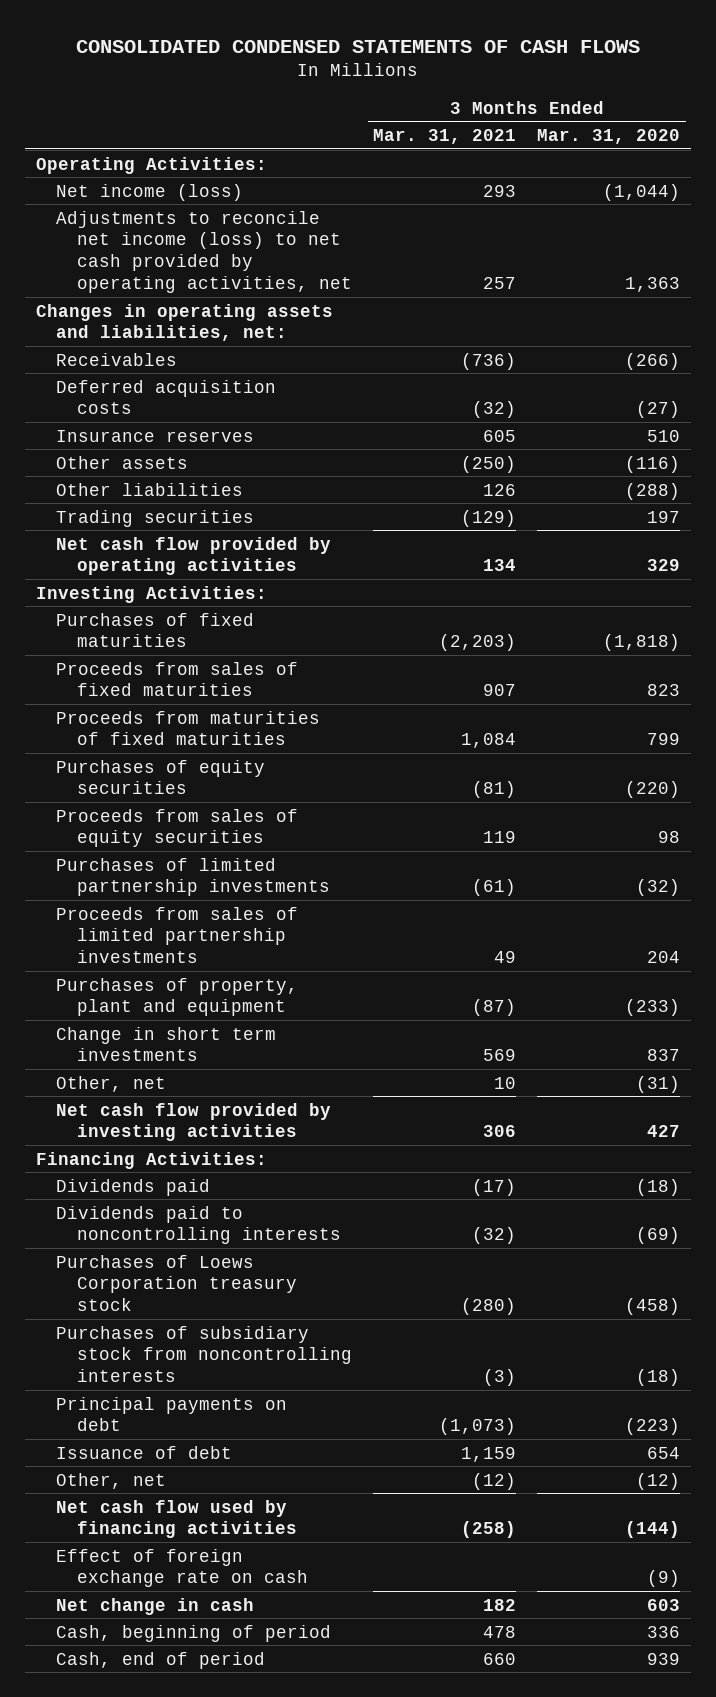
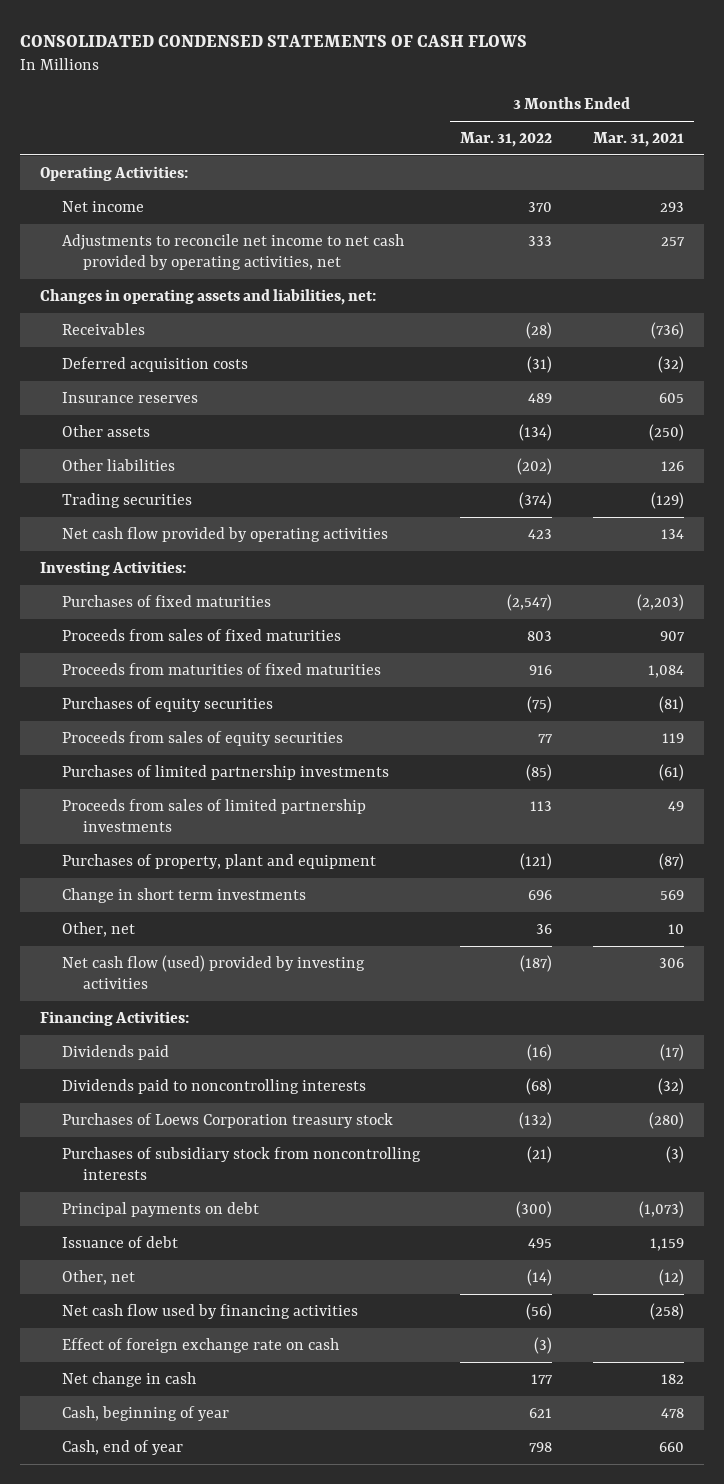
- | 3 Months Ended Mar. 31, 2021 | 3 Months Ended Mar. 31, 2020
+ | 3 Months Ended Mar. 31, 2022 | 3 Months Ended Mar. 31, 2021
- Net income (loss) | 293 | (1,044)
- Adjustments to reconcile net income (loss) to net cash provided by operating activities, net | 257 | 1,363
+ Net income | 370 | 293
+ Adjustments to reconcile net income to net cash provided by operating activities, net | 333 | 257
- Net cash flow provided by investing activities | 306 | 427
+ Net cash flow (used) provided by investing activities | (187) | 306
- Cash, beginning of period | 478 | 336
- Cash, end of period | 660 | 939
+ Cash, beginning of year | 621 | 478
+ Cash, end of year | 798 | 660

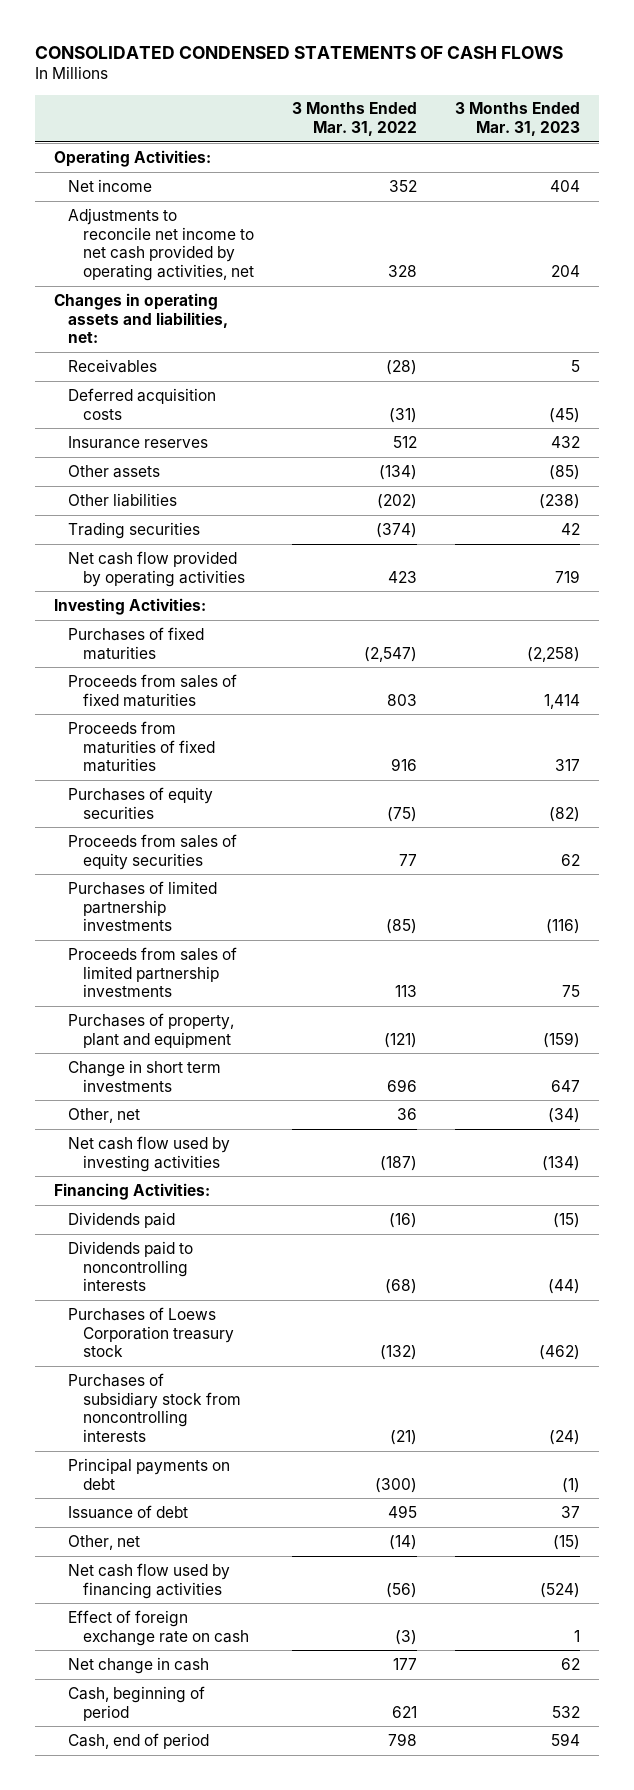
- | 3 Months Ended Mar. 31, 2022 | 3 Months Ended Mar. 31, 2021
+ | 3 Months Ended Mar. 31, 2022 | 3 Months Ended Mar. 31, 2023
- Net income | 370 | 293
- Adjustments to reconcile net income to net cash provided by operating activities, net | 333 | 257
+ Net income | 352 | 404
+ Adjustments to reconcile net income to net cash provided by operating activities, net | 328 | 204
- Insurance reserves | 489 | 605
+ Insurance reserves | 512 | 432
- Net cash flow (used) provided by investing activities | (187) | 306
+ Net cash flow used by investing activities | (187) | (134)
- Cash, beginning of year | 621 | 478
- Cash, end of year | 798 | 660
+ Cash, beginning of period | 621 | 532
+ Cash, end of period | 798 | 594

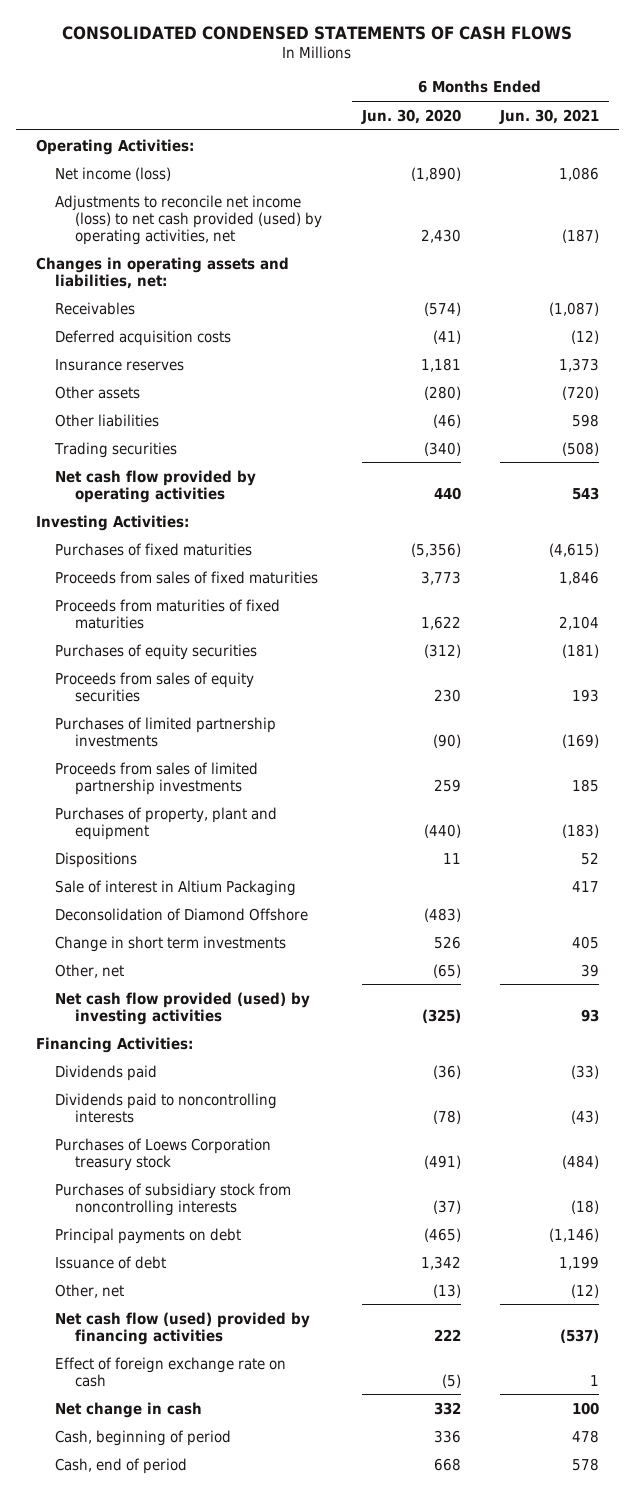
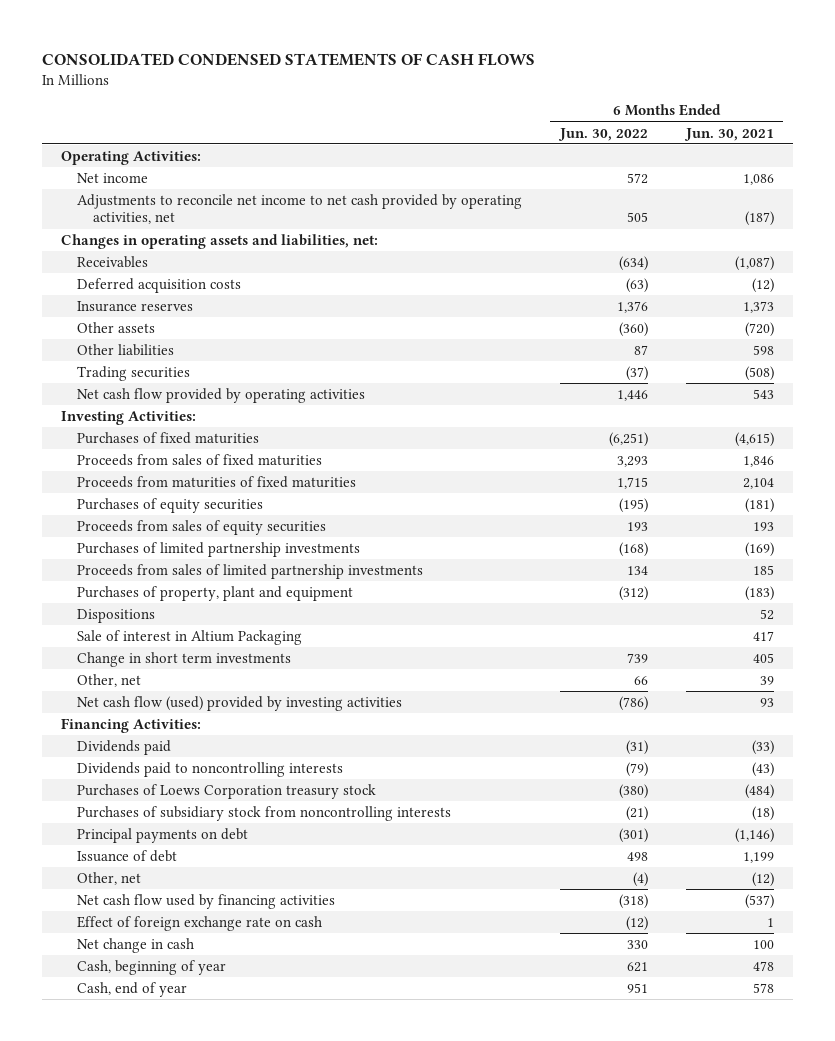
- | 6 Months Ended Jun. 30, 2020 | 6 Months Ended Jun. 30, 2021
+ | 6 Months Ended Jun. 30, 2022 | 6 Months Ended Jun. 30, 2021
- Net income (loss) | (1,890) | 1,086
- Adjustments to reconcile net income (loss) to net cash provided (used) by operating activities, net | 2,430 | (187)
+ Net income | 572 | 1,086
+ Adjustments to reconcile net income to net cash provided by operating activities, net | 505 | (187)
- Deconsolidation of Diamond Offshore | (483) |
- Net cash flow provided (used) by investing activities | (325) | 93
+ Net cash flow (used) provided by investing activities | (786) | 93
- Net cash flow (used) provided by financing activities | 222 | (537)
+ Net cash flow used by financing activities | (318) | (537)
- Cash, beginning of period | 336 | 478
- Cash, end of period | 668 | 578
+ Cash, beginning of year | 621 | 478
+ Cash, end of year | 951 | 578

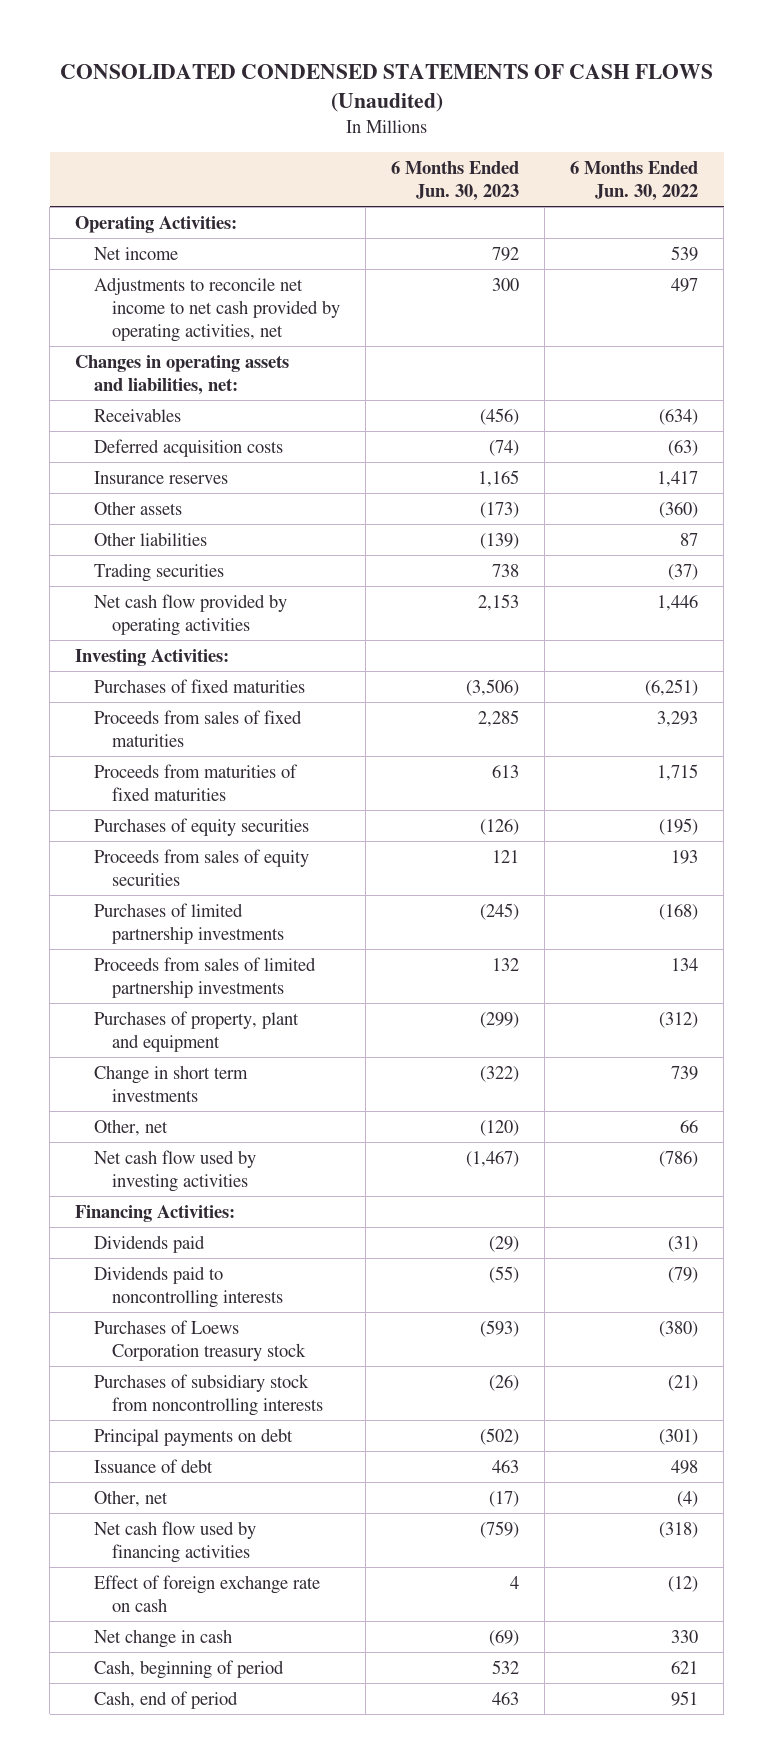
- CONSOLIDATED CONDENSED STATEMENTS OF CASH FLOWS
+ CONSOLIDATED CONDENSED STATEMENTS OF CASH FLOWS (Unaudited)
- | 6 Months Ended Jun. 30, 2022 | 6 Months Ended Jun. 30, 2021
+ | 6 Months Ended Jun. 30, 2023 | 6 Months Ended Jun. 30, 2022
- Net income | 572 | 1,086
- Adjustments to reconcile net income to net cash provided by operating activities, net | 505 | (187)
+ Net income | 792 | 539
+ Adjustments to reconcile net income to net cash provided by operating activities, net | 300 | 497
- Insurance reserves | 1,376 | 1,373
+ Insurance reserves | 1,165 | 1,417
- Dispositions | | 52
- Sale of interest in Altium Packaging | | 417
- Net cash flow (used) provided by investing activities | (786) | 93
+ Net cash flow used by investing activities | (1,467) | (786)
- Cash, beginning of year | 621 | 478
- Cash, end of year | 951 | 578
+ Cash, beginning of period | 532 | 621
+ Cash, end of period | 463 | 951

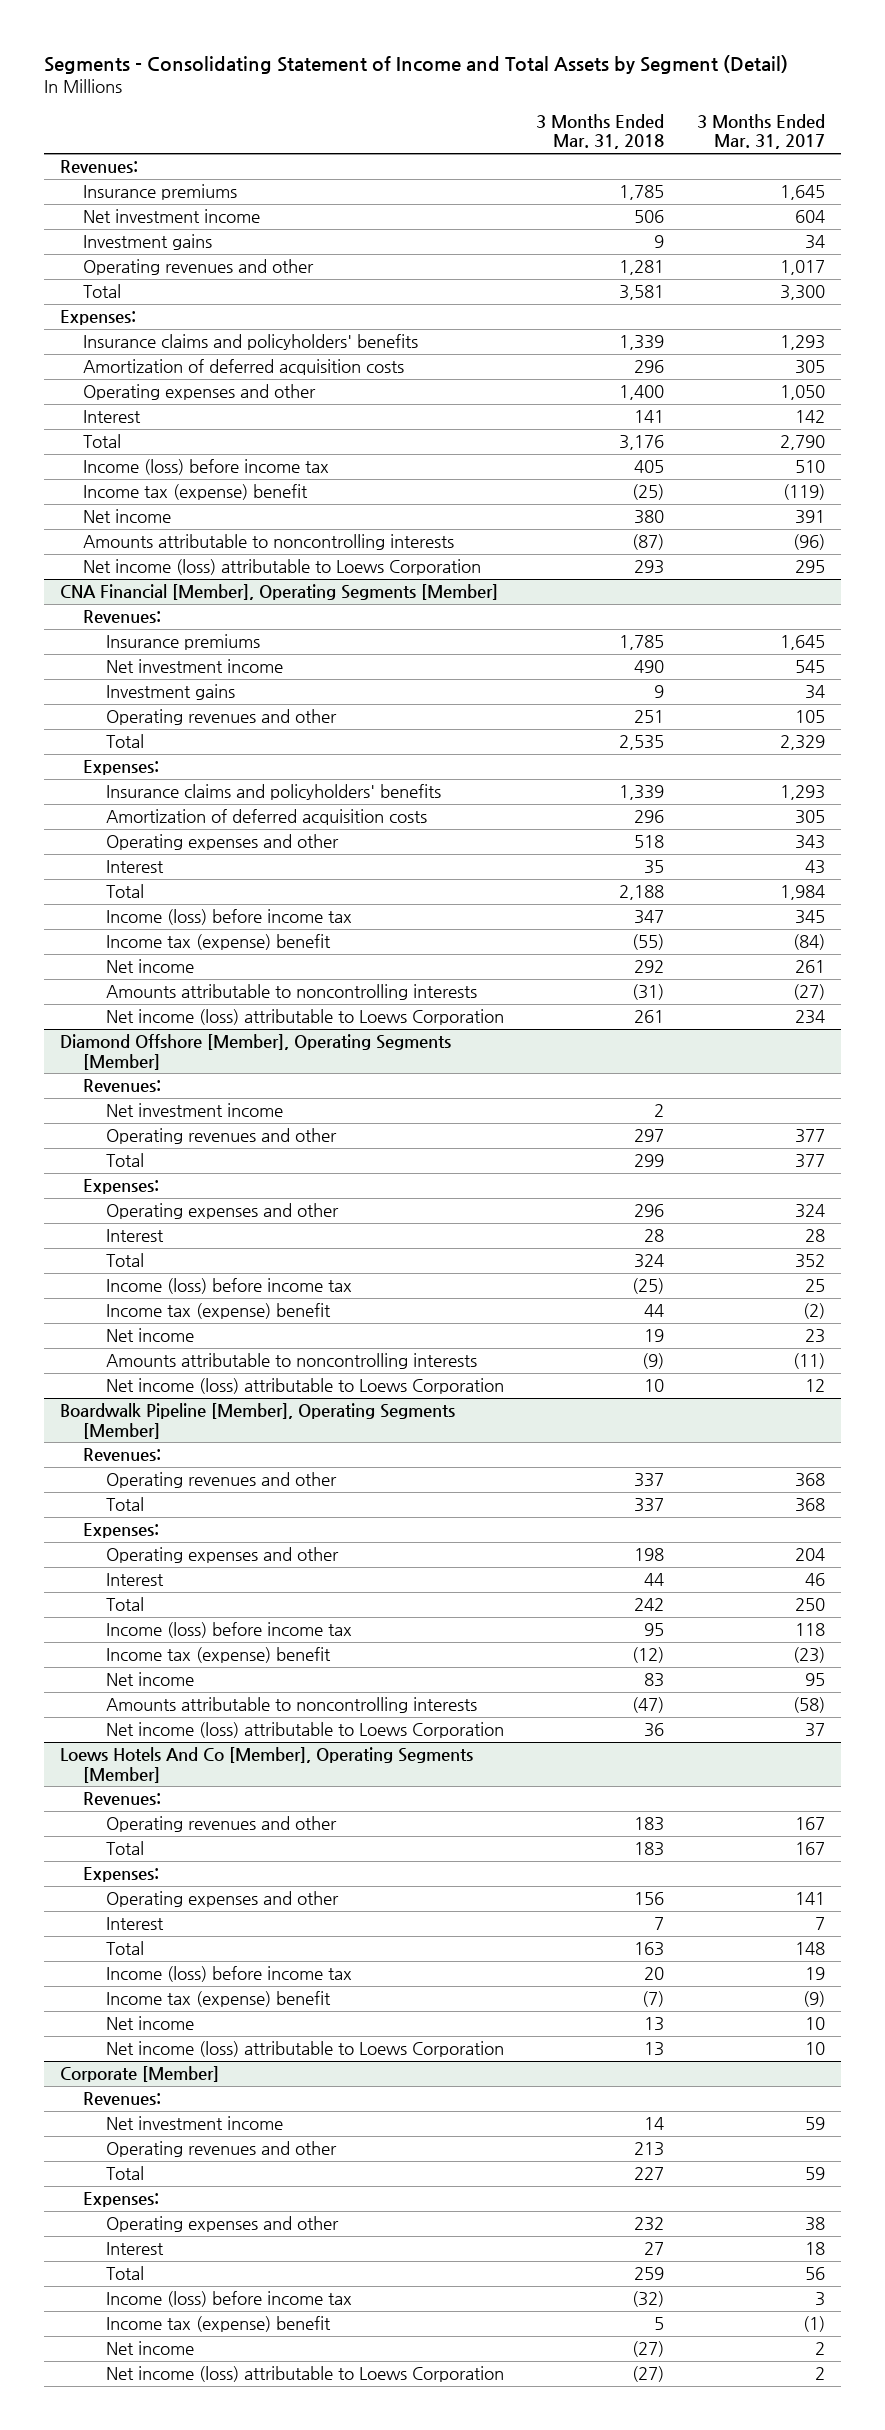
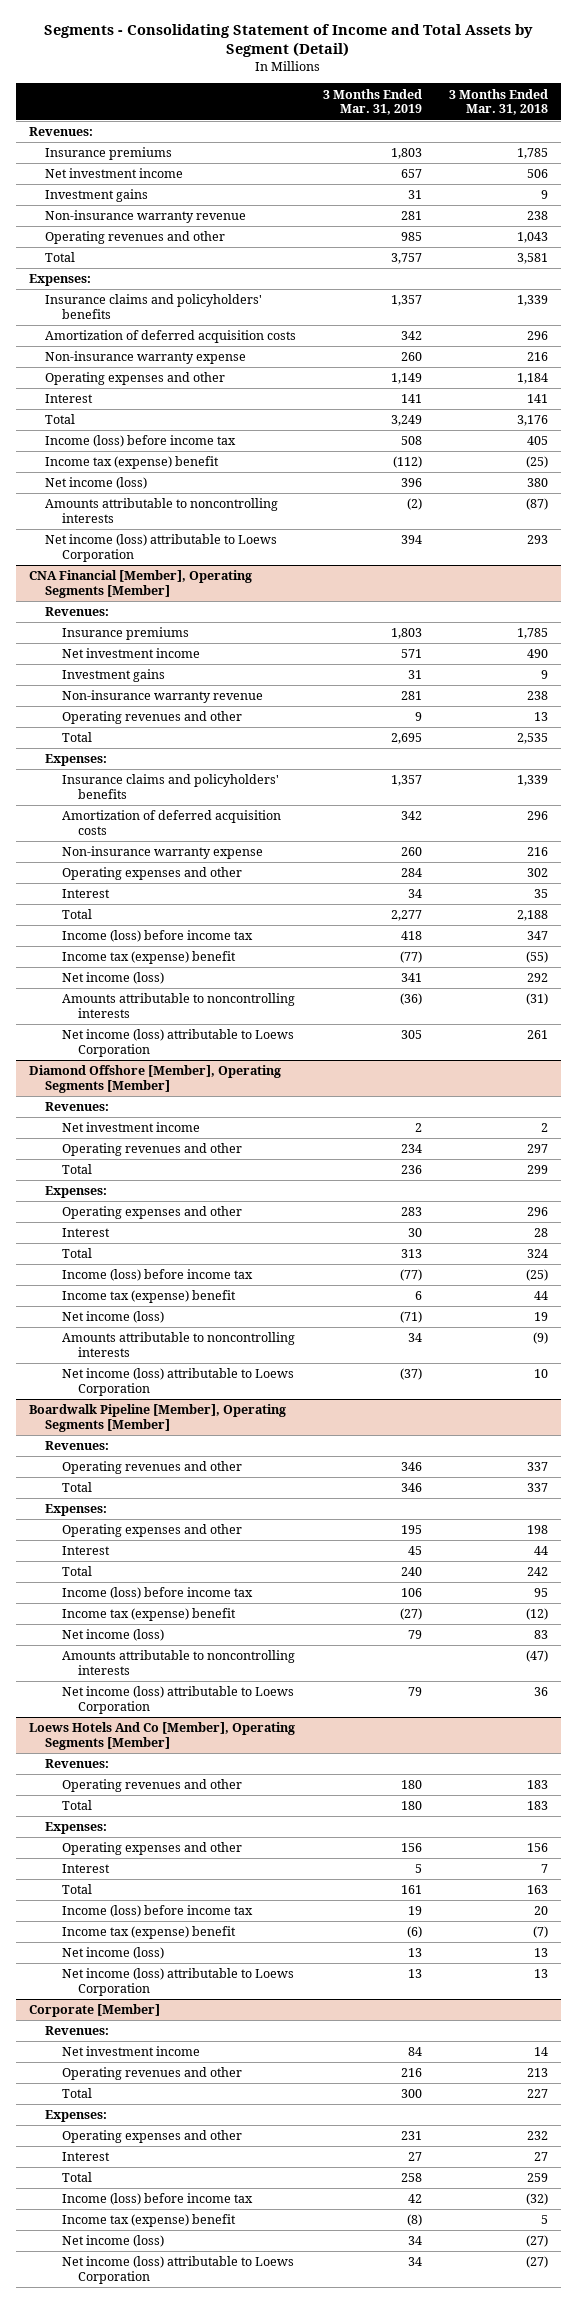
- | 3 Months Ended Mar. 31, 2018 | 3 Months Ended Mar. 31, 2017
+ | 3 Months Ended Mar. 31, 2019 | 3 Months Ended Mar. 31, 2018
- Operating revenues and other | 1,281 | 1,017
+ Non-insurance warranty revenue | 281 | 238
+ Operating revenues and other | 985 | 1,043
- Operating expenses and other | 1,400 | 1,050
+ Non-insurance warranty expense | 260 | 216
+ Operating expenses and other | 1,149 | 1,184
- Net income | 380 | 391
+ Net income (loss) | 396 | 380
@ CNA Financial [Member], Operating Segments [Member]
- Operating revenues and other | 251 | 105
+ Non-insurance warranty revenue | 281 | 238
+ Operating revenues and other | 9 | 13
- Operating expenses and other | 518 | 343
+ Non-insurance warranty expense | 260 | 216
+ Operating expenses and other | 284 | 302
- Net income | 292 | 261
+ Net income (loss) | 341 | 292
@ Diamond Offshore [Member], Operating Segments [Member]
- Net income | 19 | 23
+ Net income (loss) | (71) | 19
@ Boardwalk Pipeline [Member], Operating Segments [Member]
- Net income | 83 | 95
+ Net income (loss) | 79 | 83
@ Loews Hotels And Co [Member], Operating Segments [Member]
- Net income | 13 | 10
+ Net income (loss) | 13 | 13
@ Corporate [Member]
- Net income | (27) | 2
+ Net income (loss) | 34 | (27)

